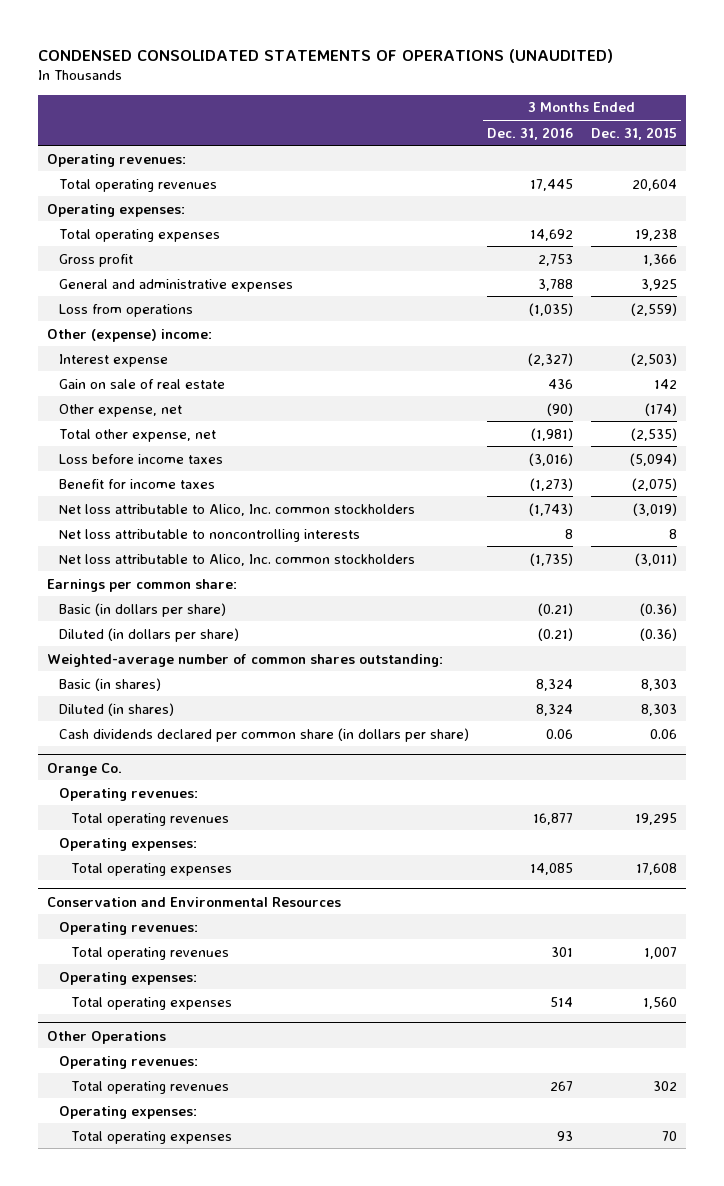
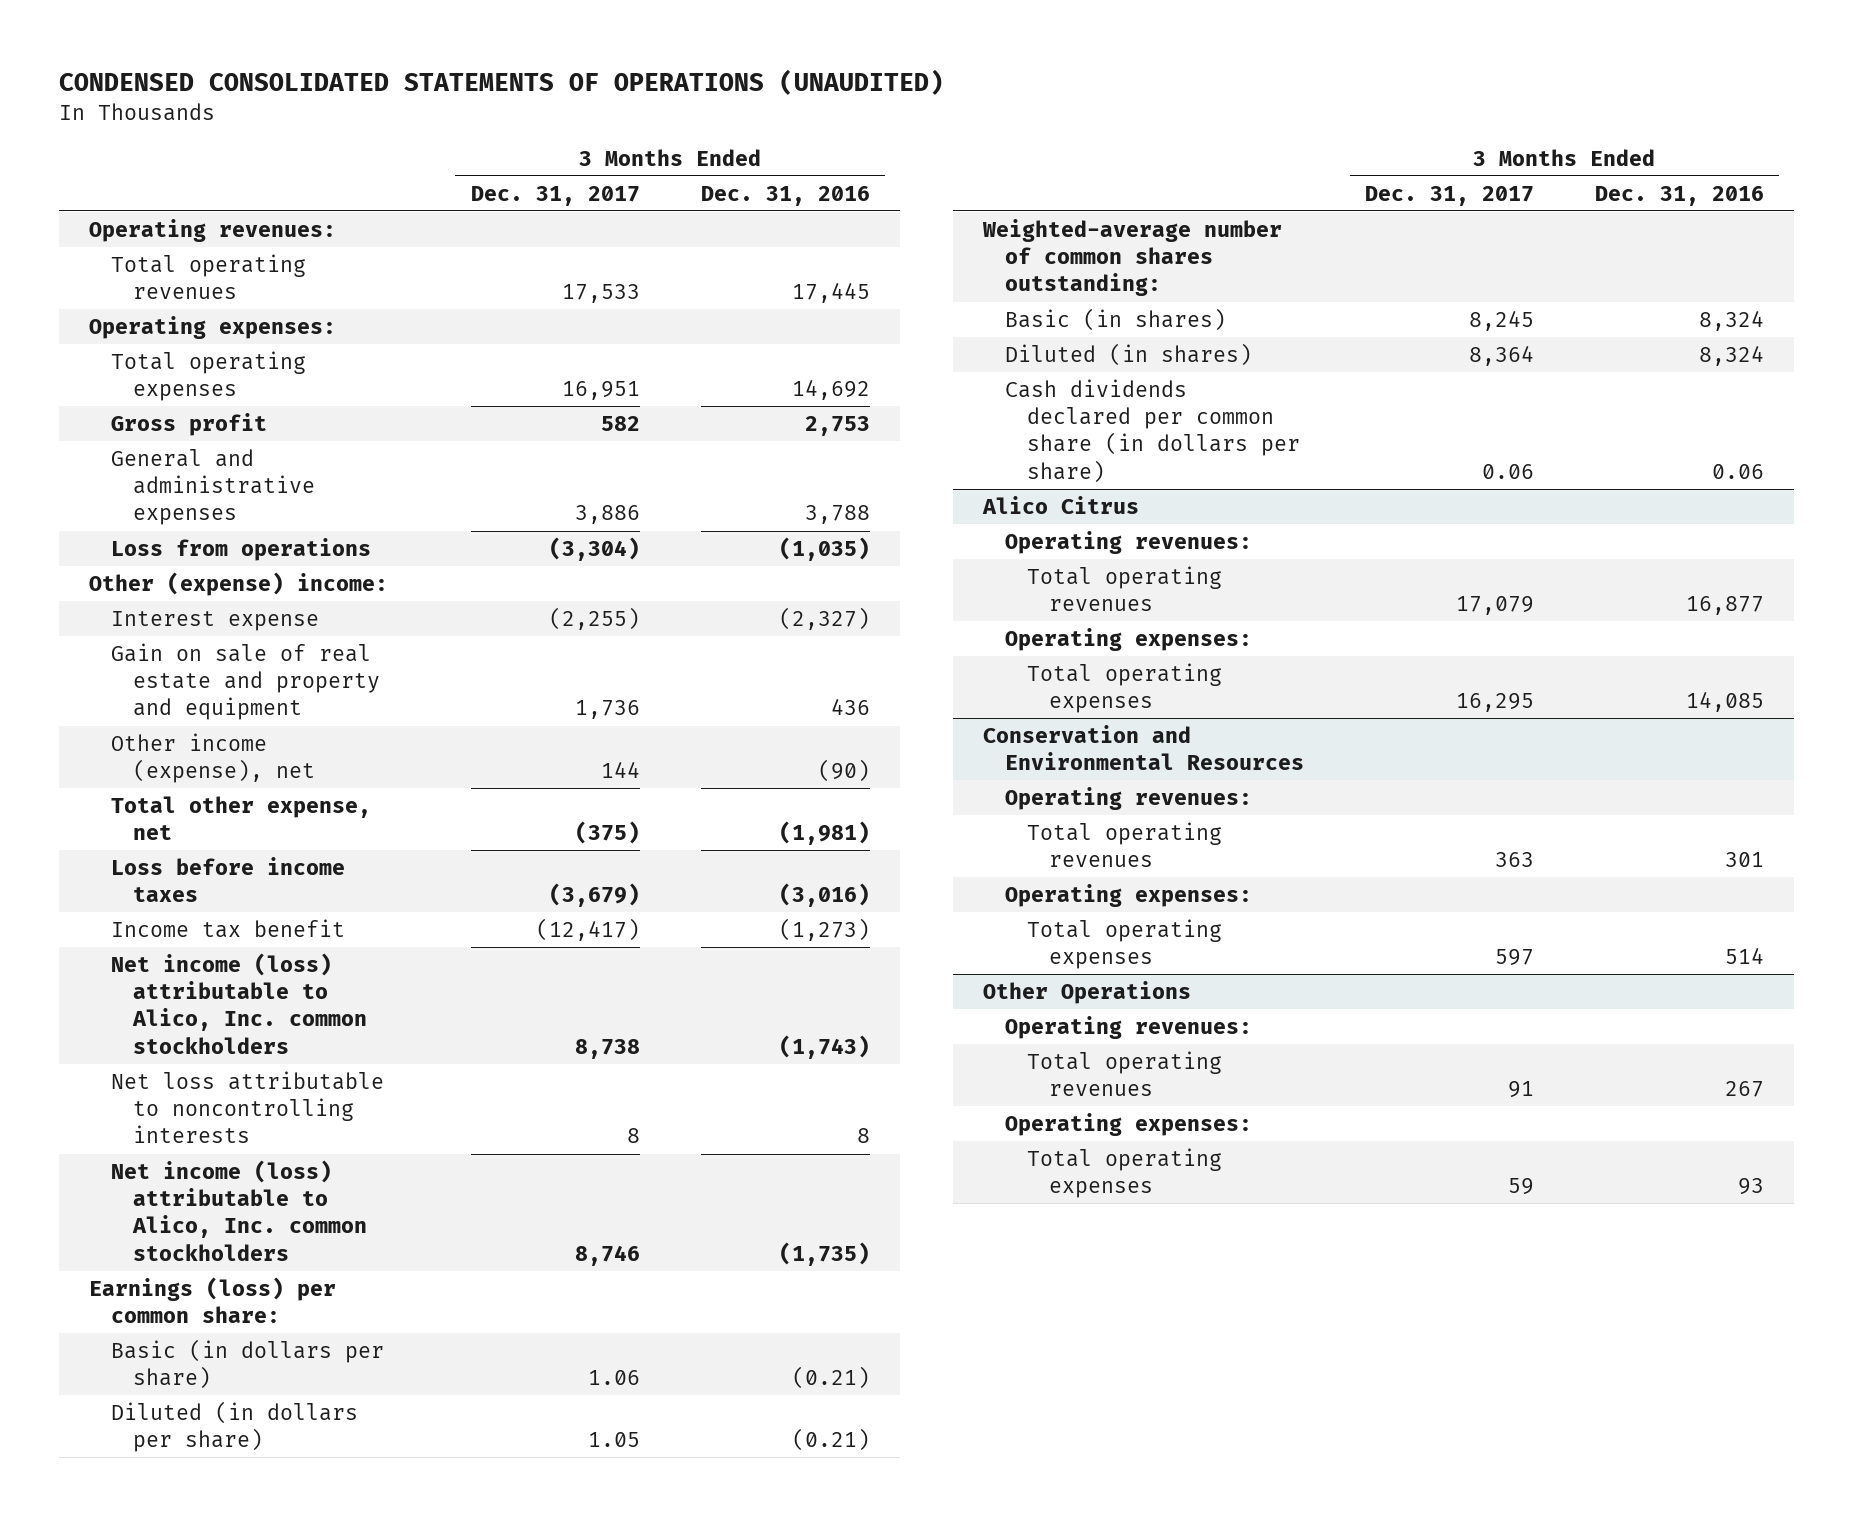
- | 3 Months Ended Dec. 31, 2016 | 3 Months Ended Dec. 31, 2015
+ | 3 Months Ended Dec. 31, 2017 | 3 Months Ended Dec. 31, 2016
- Gain on sale of real estate | 436 | 142
- Other expense, net | (90) | (174)
+ Gain on sale of real estate and property and equipment | 1,736 | 436
+ Other income (expense), net | 144 | (90)
- Benefit for income taxes | (1,273) | (2,075)
- Net loss attributable to Alico, Inc. common stockholders | (1,743) | (3,019)
+ Income tax benefit | (12,417) | (1,273)
+ Net income (loss) attributable to Alico, Inc. common stockholders | 8,738 | (1,743)
- Net loss attributable to Alico, Inc. common stockholders | (1,735) | (3,011)
- Earnings per common share:
+ Net income (loss) attributable to Alico, Inc. common stockholders | 8,746 | (1,735)
+ Earnings (loss) per common share:
- Orange Co.
+ Alico Citrus

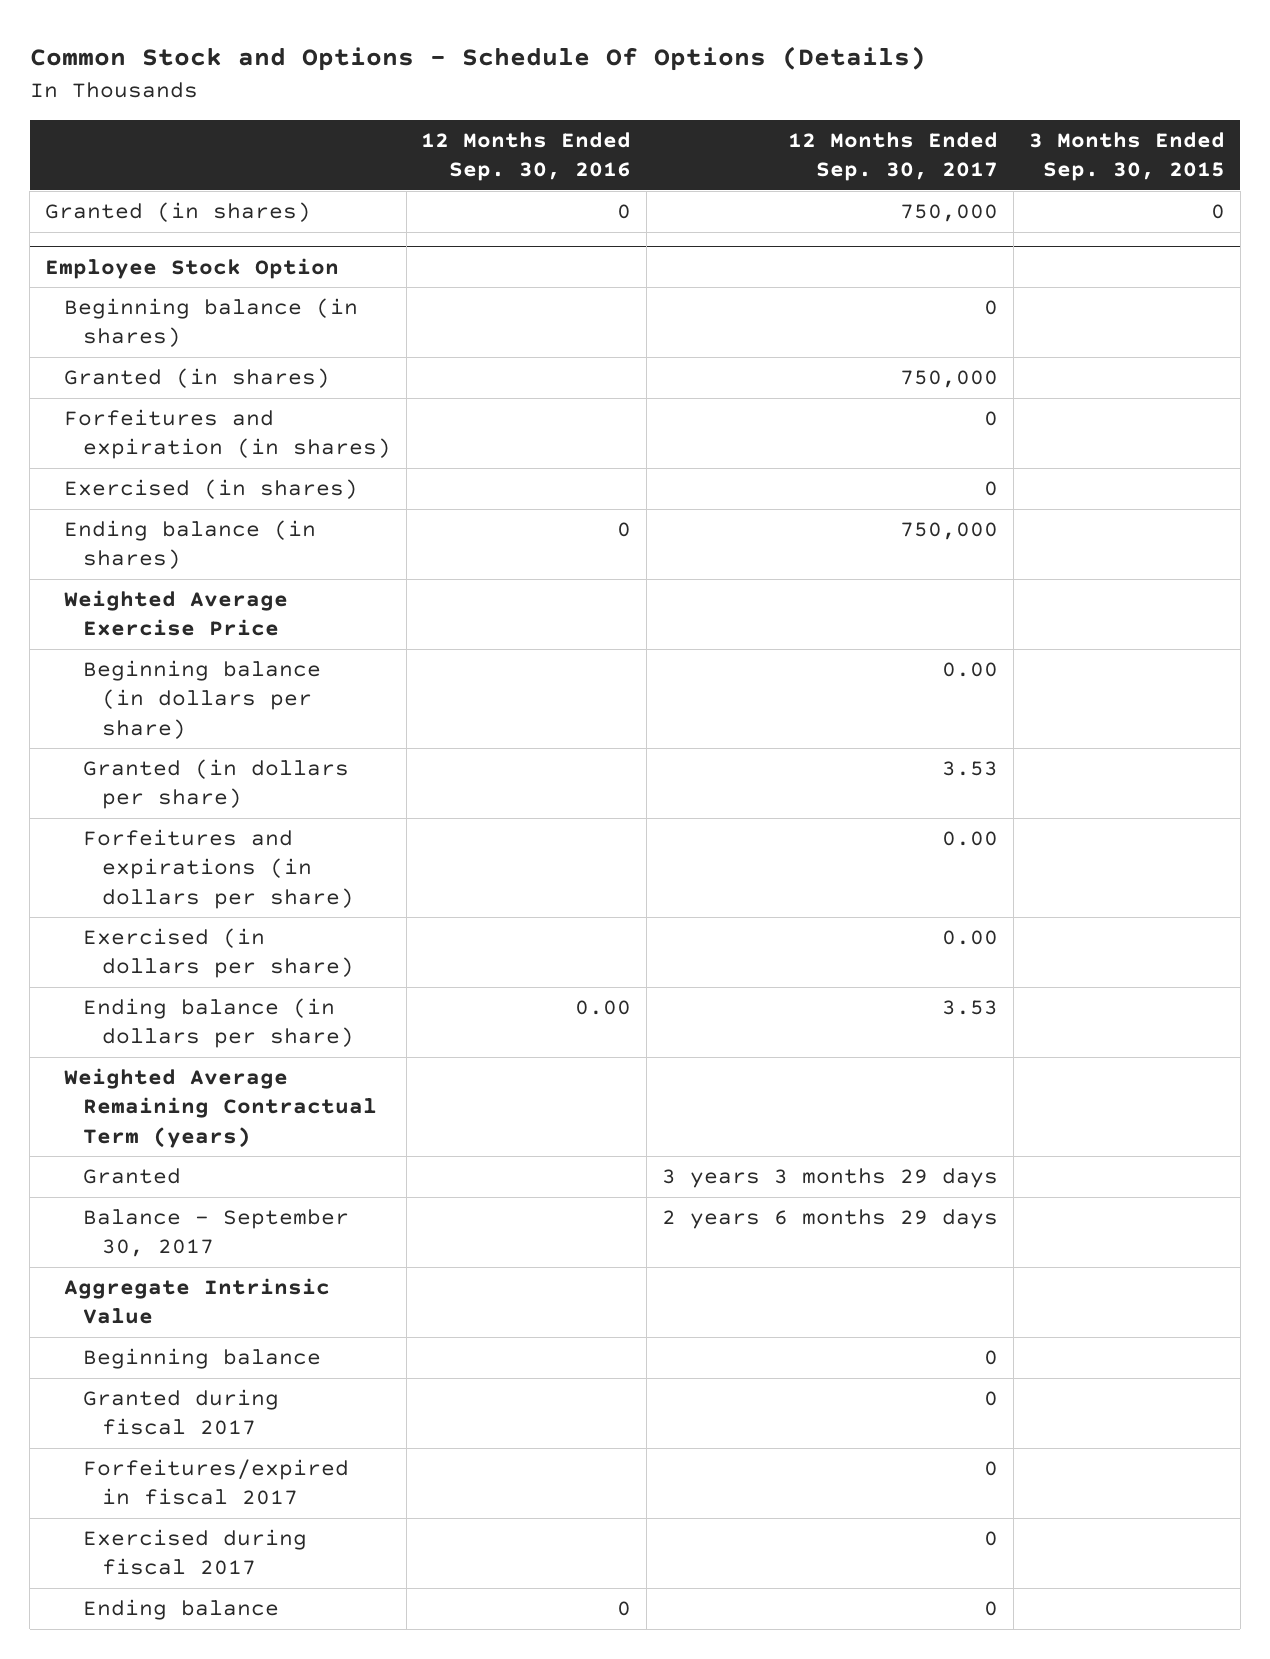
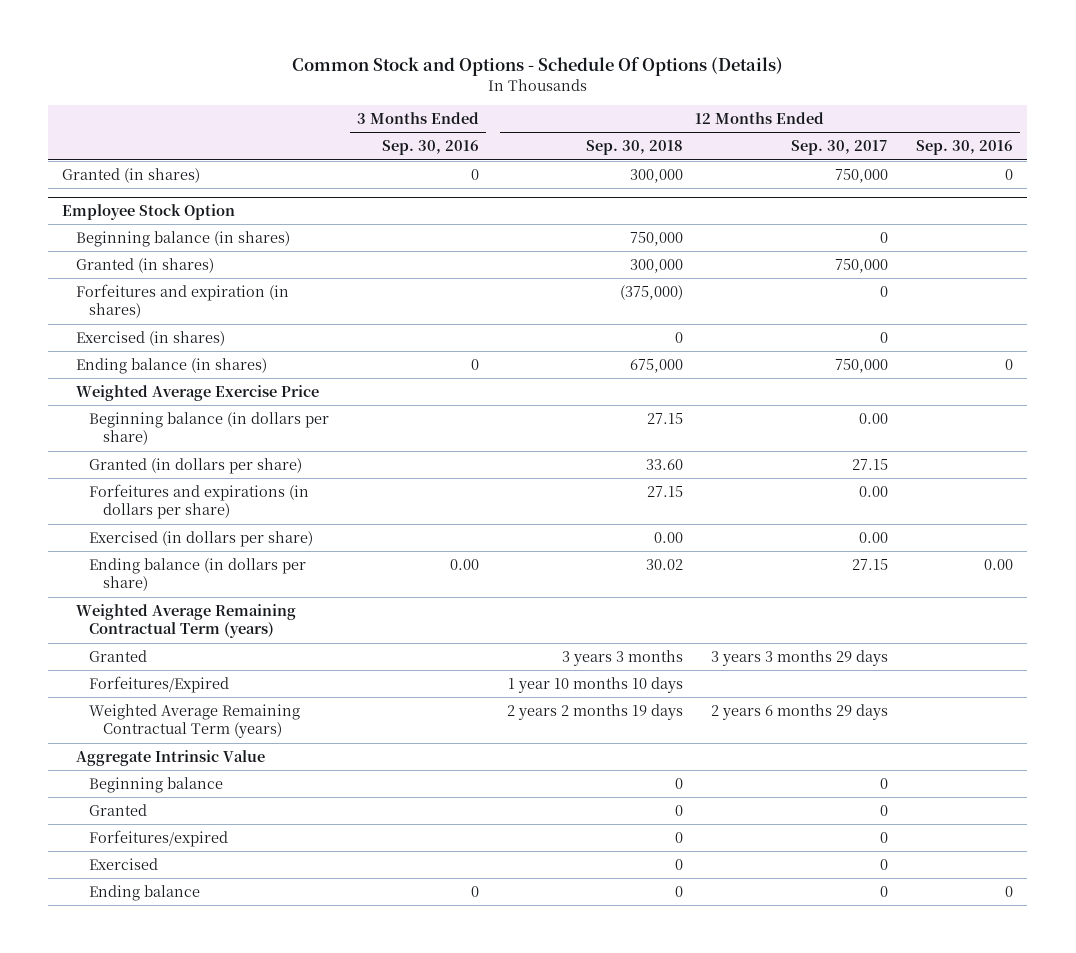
- | 12 Months Ended Sep. 30, 2016 | 12 Months Ended Sep. 30, 2017 | 3 Months Ended Sep. 30, 2015
+ | 3 Months Ended Sep. 30, 2016 | 12 Months Ended Sep. 30, 2018 | 12 Months Ended Sep. 30, 2017 | 12 Months Ended Sep. 30, 2016
@ Employee Stock Option
- Granted (in dollars per share) | | 3.53 |
+ Granted (in dollars per share) | | 33.60 | 27.15 |
- Ending balance (in dollars per share) | 0.00 | 3.53 |
+ Ending balance (in dollars per share) | 0.00 | 30.02 | 27.15 | 0.00
- Balance - September 30, 2017 | | 2 years 6 months 29 days |
+ Forfeitures/Expired | | 1 year 10 months 10 days | |
+ Weighted Average Remaining Contractual Term (years) | | 2 years 2 months 19 days | 2 years 6 months 29 days |
- Granted during fiscal 2017 | | 0 |
- Forfeitures/expired in fiscal 2017 | | 0 |
- Exercised during fiscal 2017 | | 0 |
+ Granted | | 0 | 0 |
+ Forfeitures/expired | | 0 | 0 |
+ Exercised | | 0 | 0 |

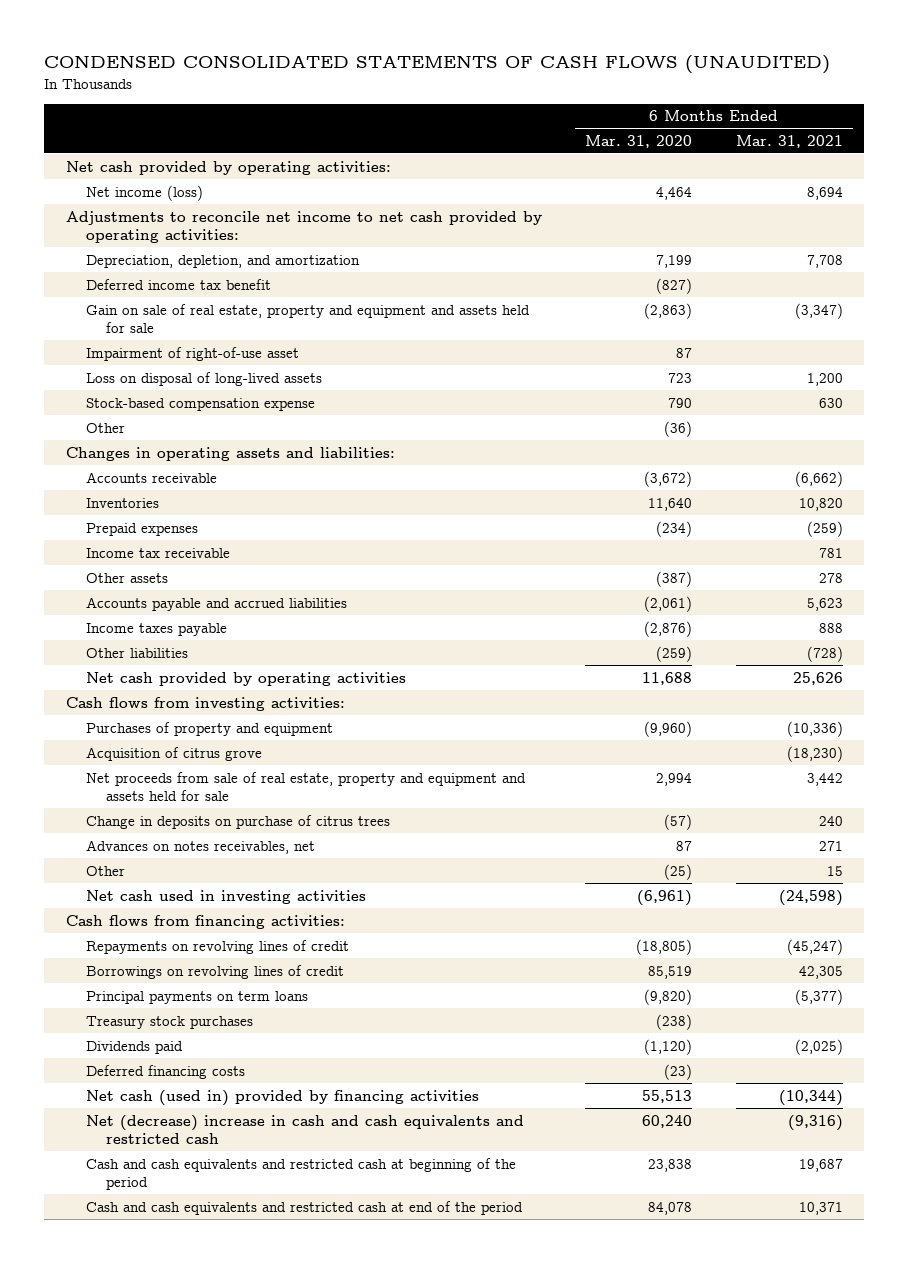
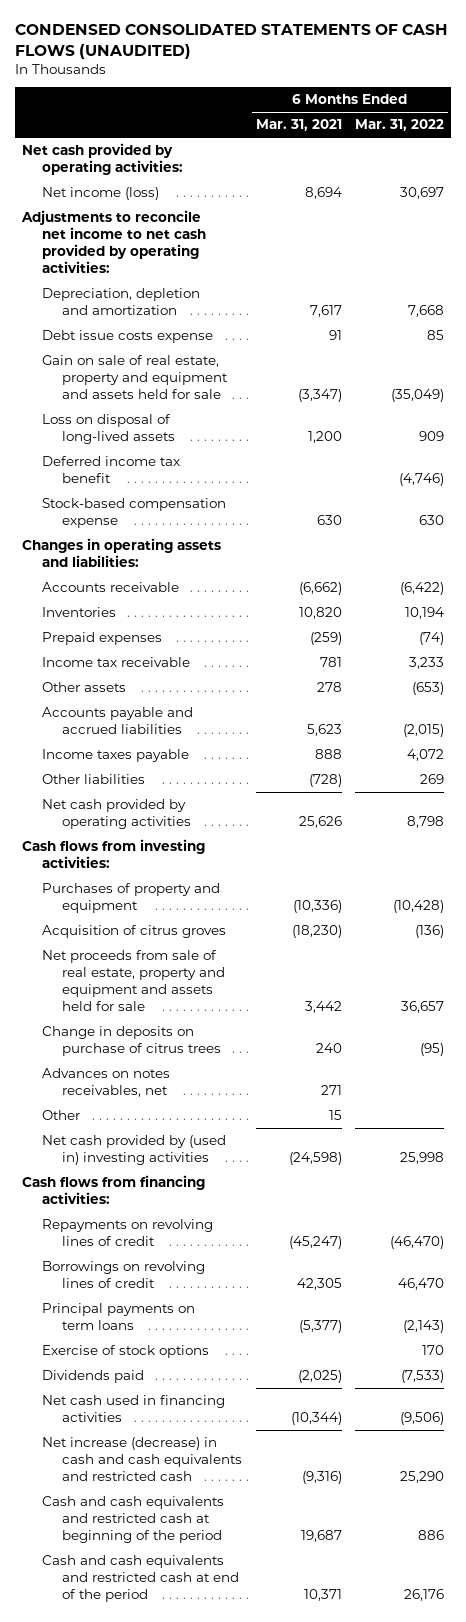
- | 6 Months Ended Mar. 31, 2020 | 6 Months Ended Mar. 31, 2021
+ | 6 Months Ended Mar. 31, 2021 | 6 Months Ended Mar. 31, 2022
- Depreciation, depletion, and amortization | 7,199 | 7,708
+ Depreciation, depletion and amortization | 7,617 | 7,668
+ Debt issue costs expense | 91 | 85
- Impairment of right-of-use asset | 87 |
moved down: Deferred income tax benefit | | (4,746)
- Other | (36) |
- Acquisition of citrus grove | | (18,230)
+ Acquisition of citrus groves | (18,230) | (136)
- Net cash used in investing activities | (6,961) | (24,598)
+ Net cash provided by (used in) investing activities | (24,598) | 25,998
- Treasury stock purchases | (238) |
+ Exercise of stock options | | 170
- Deferred financing costs | (23) |
- Net cash (used in) provided by financing activities | 55,513 | (10,344)
- Net (decrease) increase in cash and cash equivalents and restricted cash | 60,240 | (9,316)
+ Net cash used in financing activities | (10,344) | (9,506)
+ Net increase (decrease) in cash and cash equivalents and restricted cash | (9,316) | 25,290

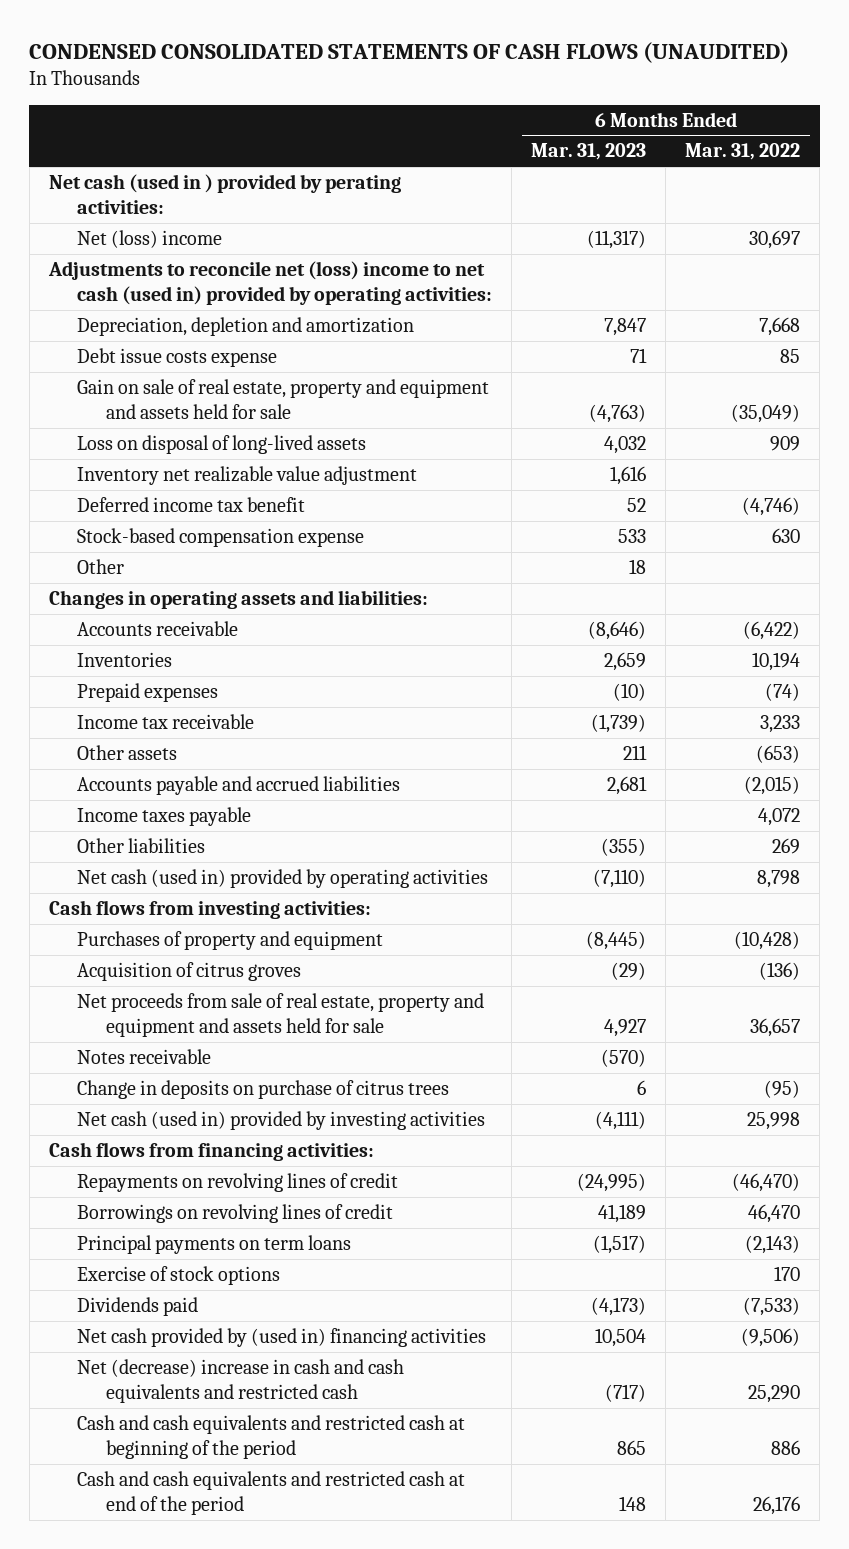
- | 6 Months Ended Mar. 31, 2021 | 6 Months Ended Mar. 31, 2022
+ | 6 Months Ended Mar. 31, 2023 | 6 Months Ended Mar. 31, 2022
- Net cash provided by operating activities:
- Net income (loss) | 8,694 | 30,697
- Adjustments to reconcile net income to net cash provided by operating activities:
+ Net cash (used in ) provided by perating activities:
+ Net (loss) income | (11,317) | 30,697
+ Adjustments to reconcile net (loss) income to net cash (used in) provided by operating activities:
+ Inventory net realizable value adjustment | 1,616 |
moved up: Other | 18 |
- Net cash provided by operating activities | 25,626 | 8,798
+ Net cash (used in) provided by operating activities | (7,110) | 8,798
+ Notes receivable | (570) |
- Advances on notes receivables, net | 271 |
- Net cash provided by (used in) investing activities | (24,598) | 25,998
+ Net cash (used in) provided by investing activities | (4,111) | 25,998
- Net cash used in financing activities | (10,344) | (9,506)
- Net increase (decrease) in cash and cash equivalents and restricted cash | (9,316) | 25,290
+ Net cash provided by (used in) financing activities | 10,504 | (9,506)
+ Net (decrease) increase in cash and cash equivalents and restricted cash | (717) | 25,290

